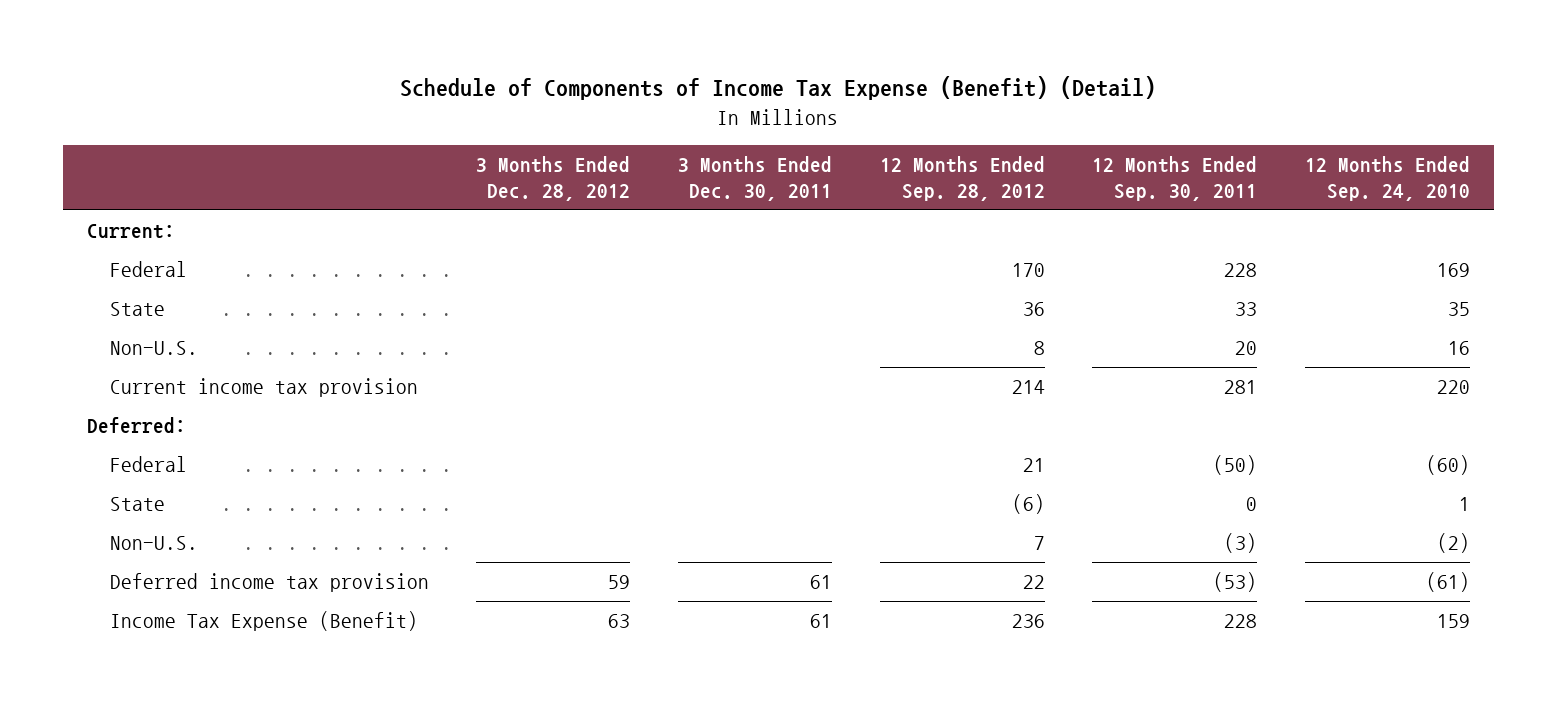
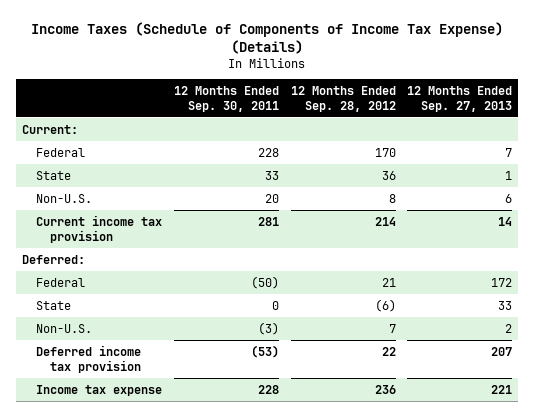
- Schedule of Components of Income Tax Expense (Benefit) (Detail)
+ Income Taxes (Schedule of Components of Income Tax Expense) (Details)
- | 3 Months Ended Dec. 28, 2012 | 3 Months Ended Dec. 30, 2011 | 12 Months Ended Sep. 28, 2012 | 12 Months Ended Sep. 30, 2011 | 12 Months Ended Sep. 24, 2010
+ | 12 Months Ended Sep. 30, 2011 | 12 Months Ended Sep. 28, 2012 | 12 Months Ended Sep. 27, 2013
- Income Tax Expense (Benefit) | 63 | 61 | 236 | 228 | 159
+ Income tax expense | 228 | 236 | 221

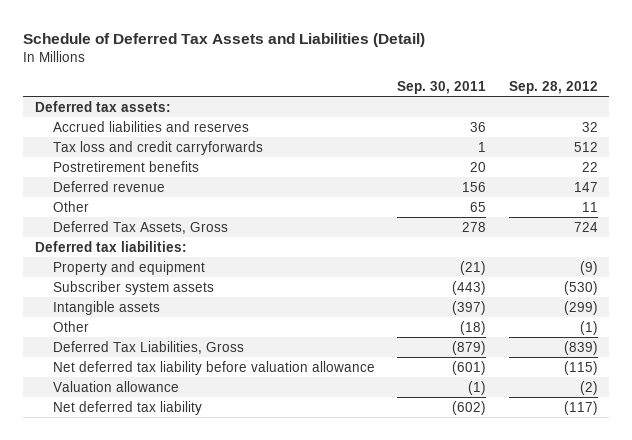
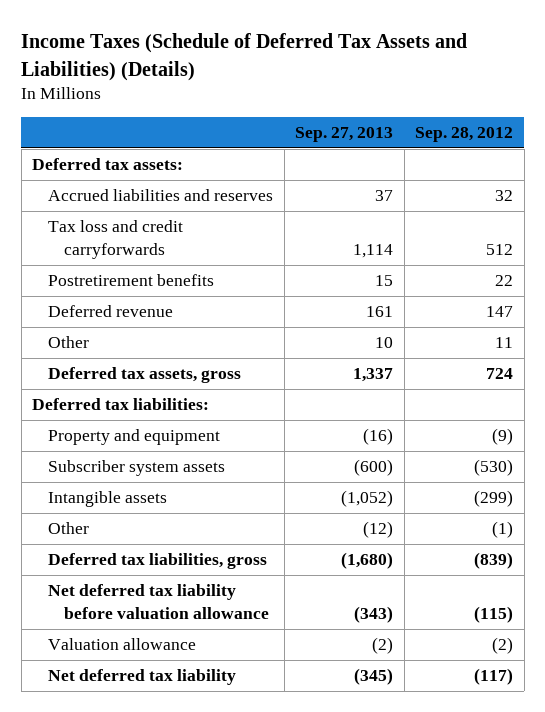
- Schedule of Deferred Tax Assets and Liabilities (Detail)
+ Income Taxes (Schedule of Deferred Tax Assets and Liabilities) (Details)
- | Sep. 30, 2011 | Sep. 28, 2012
+ | Sep. 27, 2013 | Sep. 28, 2012
- Deferred Tax Assets, Gross | 278 | 724
+ Deferred tax assets, gross | 1,337 | 724
- Deferred Tax Liabilities, Gross | (879) | (839)
+ Deferred tax liabilities, gross | (1,680) | (839)

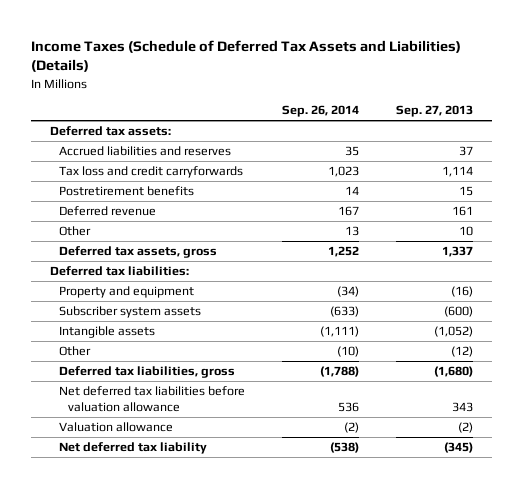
- | Sep. 27, 2013 | Sep. 28, 2012
+ | Sep. 26, 2014 | Sep. 27, 2013
- Net deferred tax liability before valuation allowance | (343) | (115)
+ Net deferred tax liabilities before valuation allowance | 536 | 343

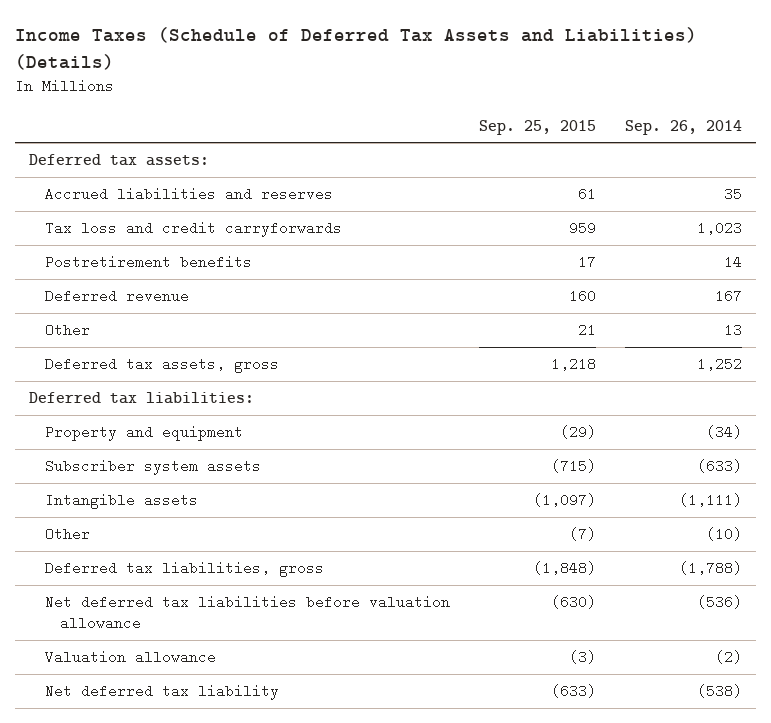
- | Sep. 26, 2014 | Sep. 27, 2013
+ | Sep. 25, 2015 | Sep. 26, 2014
- Net deferred tax liabilities before valuation allowance | 536 | 343
+ Net deferred tax liabilities before valuation allowance | (630) | (536)

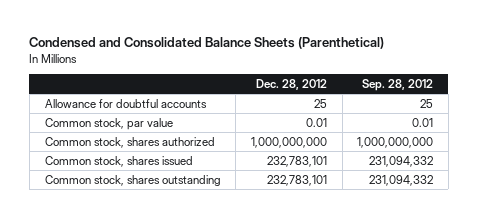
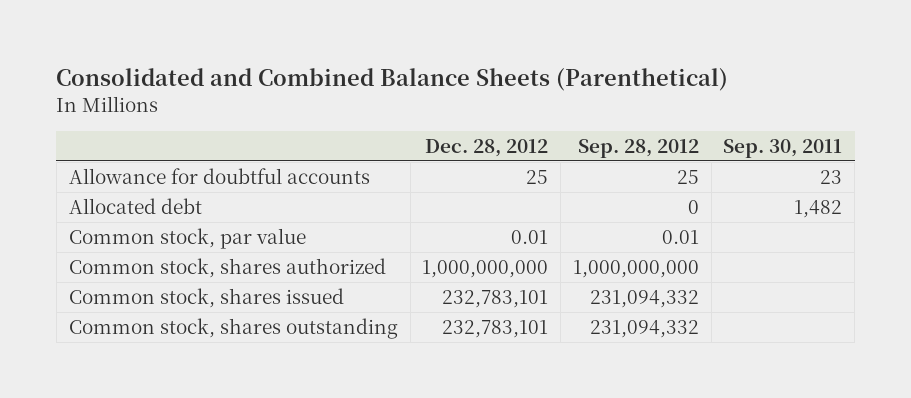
- Condensed and Consolidated Balance Sheets (Parenthetical)
+ Consolidated and Combined Balance Sheets (Parenthetical)
- | Dec. 28, 2012 | Sep. 28, 2012
+ | Dec. 28, 2012 | Sep. 28, 2012 | Sep. 30, 2011
+ Allocated debt | | 0 | 1,482

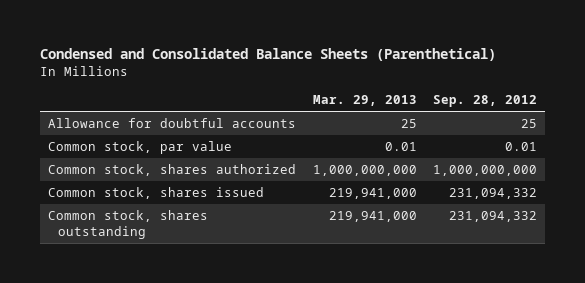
- Consolidated and Combined Balance Sheets (Parenthetical)
+ Condensed and Consolidated Balance Sheets (Parenthetical)
- | Dec. 28, 2012 | Sep. 28, 2012 | Sep. 30, 2011
+ | Mar. 29, 2013 | Sep. 28, 2012
- Allocated debt | | 0 | 1,482

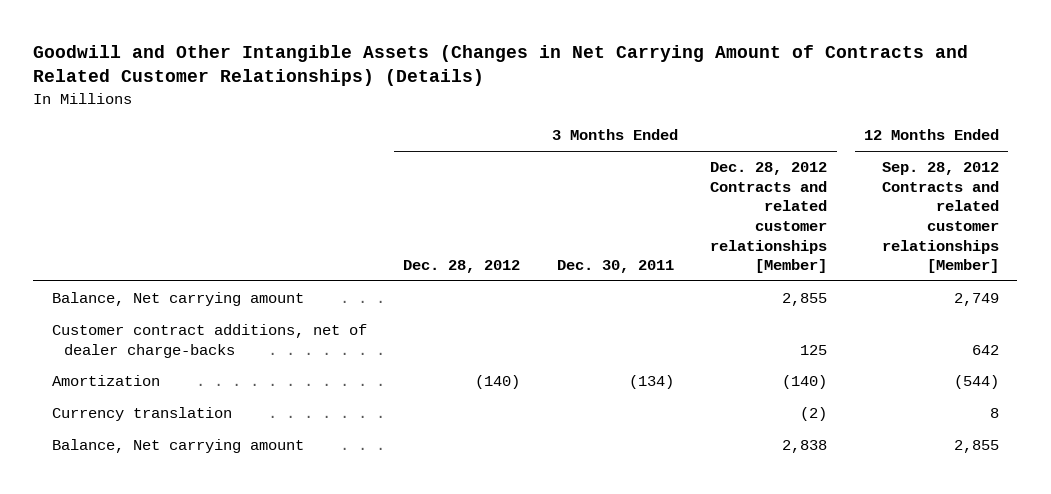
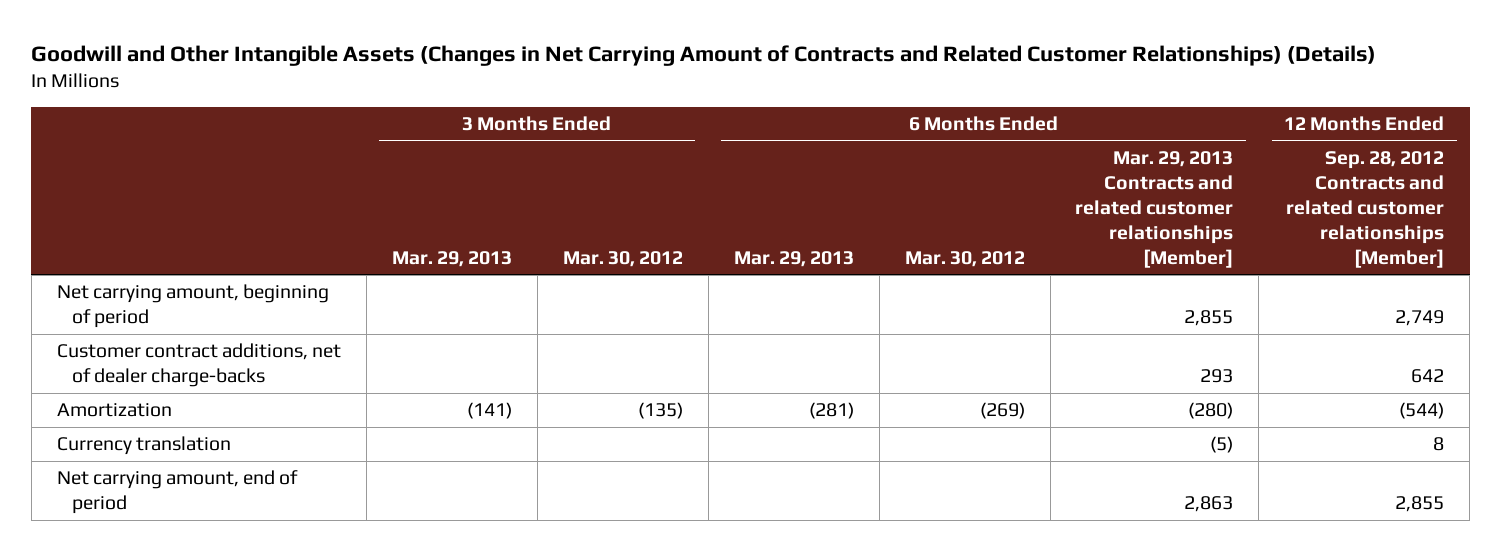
- | 3 Months Ended Dec. 28, 2012 | 3 Months Ended Dec. 30, 2011 | 3 Months Ended Dec. 28, 2012 Contracts and related customer relationships [Member] | 12 Months Ended Sep. 28, 2012 Contracts and related customer relationships [Member]
+ | 3 Months Ended Mar. 29, 2013 | 3 Months Ended Mar. 30, 2012 | 6 Months Ended Mar. 29, 2013 | 6 Months Ended Mar. 30, 2012 | 6 Months Ended Mar. 29, 2013 Contracts and related customer relationships [Member] | 12 Months Ended Sep. 28, 2012 Contracts and related customer relationships [Member]
- Balance, Net carrying amount | | | 2,855 | 2,749
+ Net carrying amount, beginning of period | | | | | 2,855 | 2,749
- Balance, Net carrying amount | | | 2,838 | 2,855
+ Net carrying amount, end of period | | | | | 2,863 | 2,855

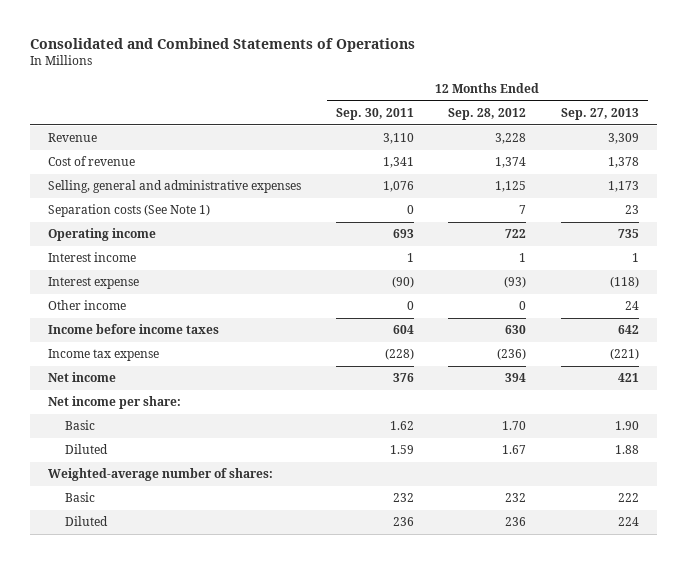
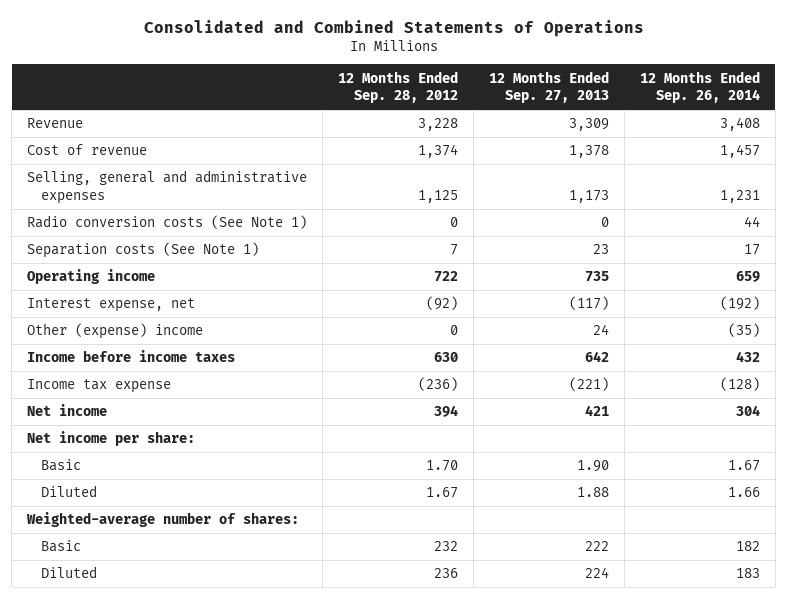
- | 12 Months Ended Sep. 30, 2011 | 12 Months Ended Sep. 28, 2012 | 12 Months Ended Sep. 27, 2013
+ | 12 Months Ended Sep. 28, 2012 | 12 Months Ended Sep. 27, 2013 | 12 Months Ended Sep. 26, 2014
+ Radio conversion costs (See Note 1) | 0 | 0 | 44
- Interest income | 1 | 1 | 1
- Interest expense | (90) | (93) | (118)
- Other income | 0 | 0 | 24
+ Interest expense, net | (92) | (117) | (192)
+ Other (expense) income | 0 | 24 | (35)

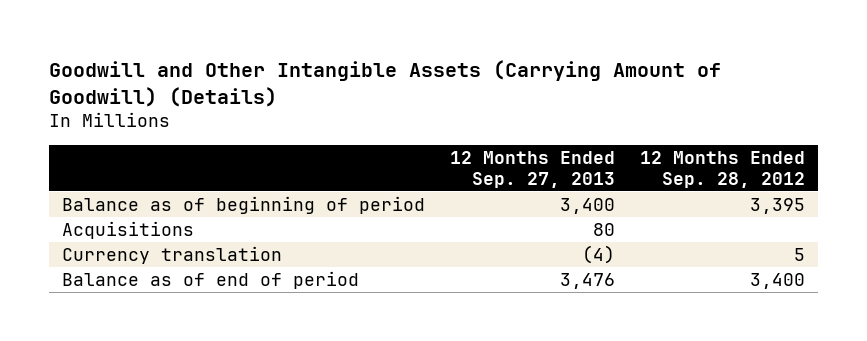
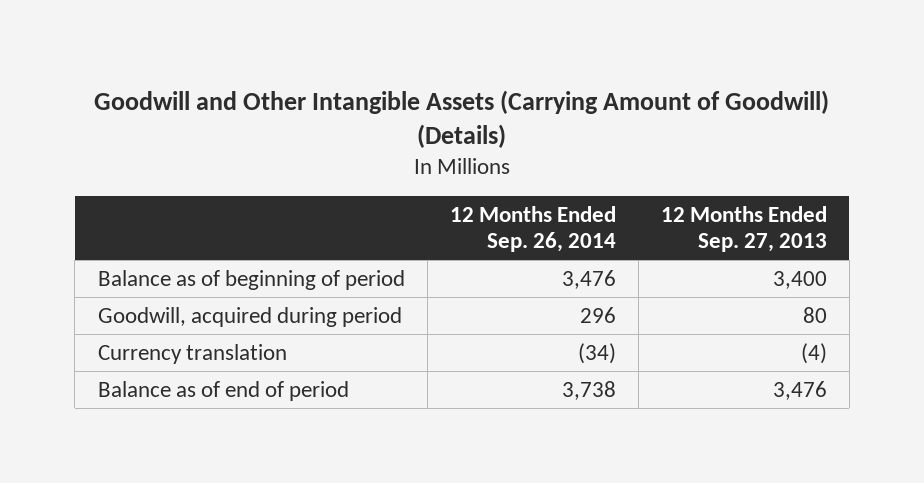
- | 12 Months Ended Sep. 27, 2013 | 12 Months Ended Sep. 28, 2012
+ | 12 Months Ended Sep. 26, 2014 | 12 Months Ended Sep. 27, 2013
- Acquisitions | 80 |
+ Goodwill, acquired during period | 296 | 80

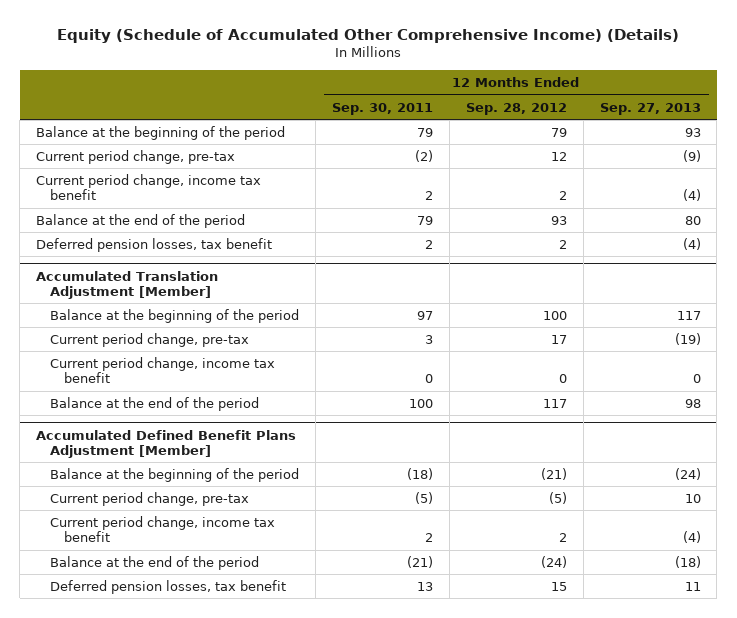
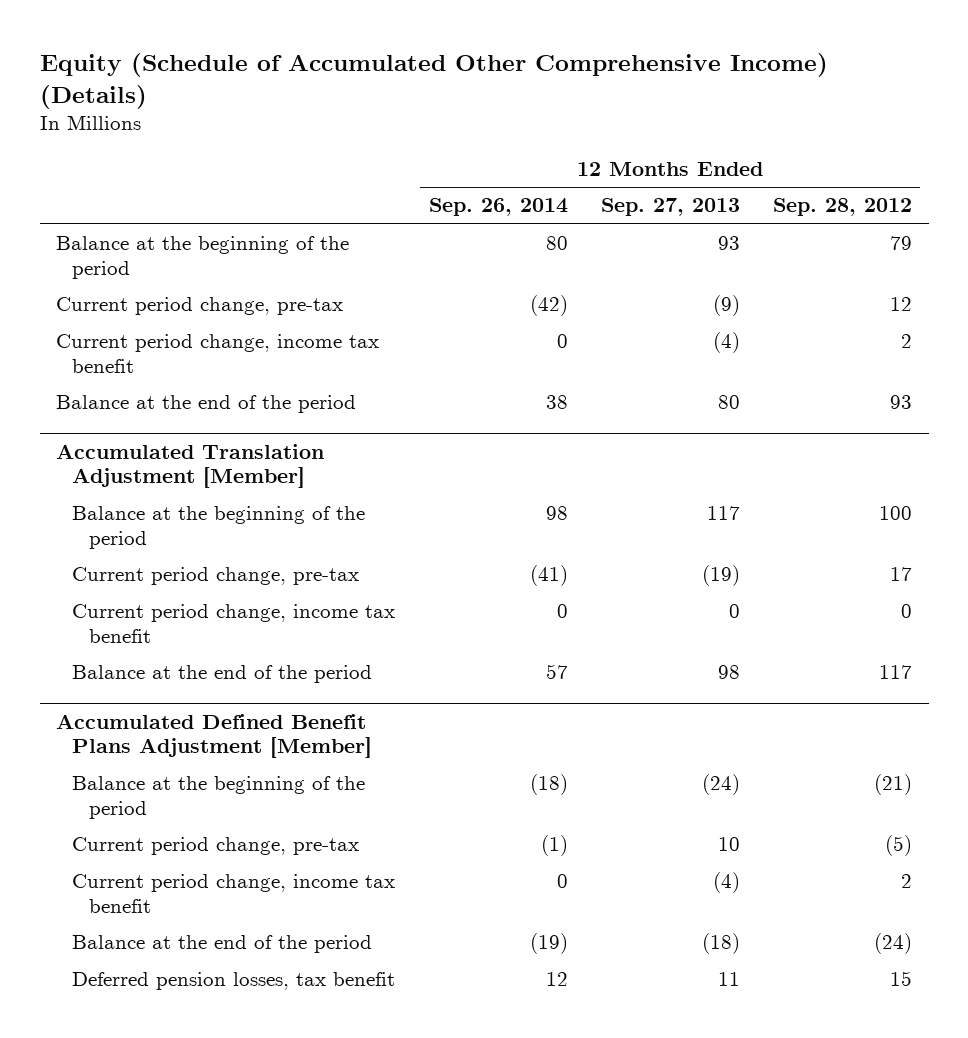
- | 12 Months Ended Sep. 30, 2011 | 12 Months Ended Sep. 28, 2012 | 12 Months Ended Sep. 27, 2013
+ | 12 Months Ended Sep. 26, 2014 | 12 Months Ended Sep. 27, 2013 | 12 Months Ended Sep. 28, 2012
- Deferred pension losses, tax benefit | 2 | 2 | (4)

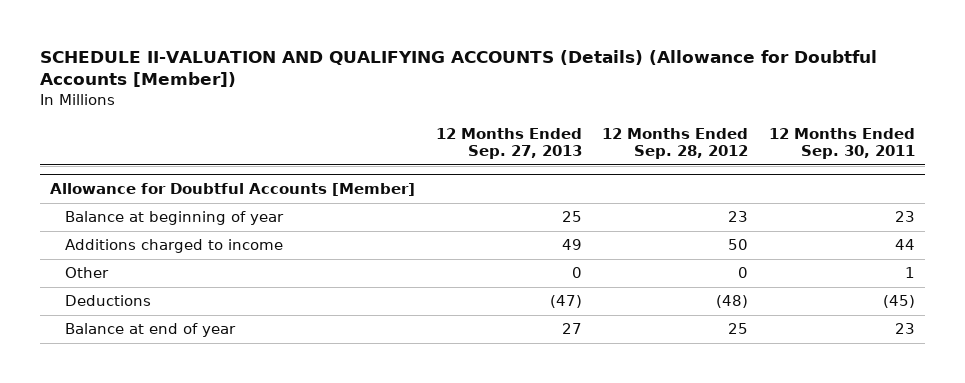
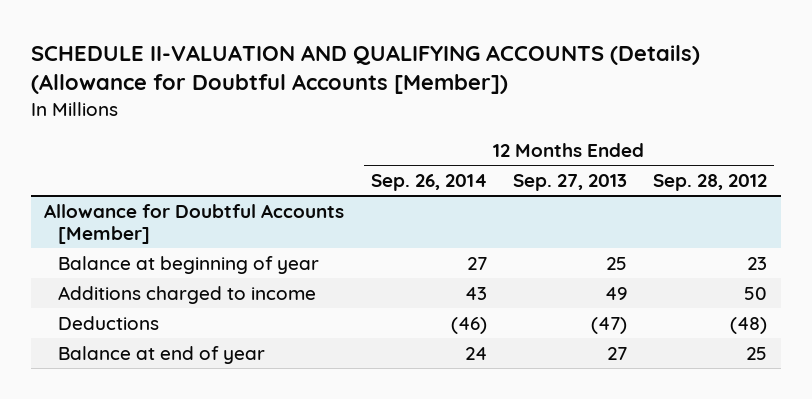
- | 12 Months Ended Sep. 27, 2013 | 12 Months Ended Sep. 28, 2012 | 12 Months Ended Sep. 30, 2011
+ | 12 Months Ended Sep. 26, 2014 | 12 Months Ended Sep. 27, 2013 | 12 Months Ended Sep. 28, 2012
@ Allowance for Doubtful Accounts [Member]
- Other | 0 | 0 | 1

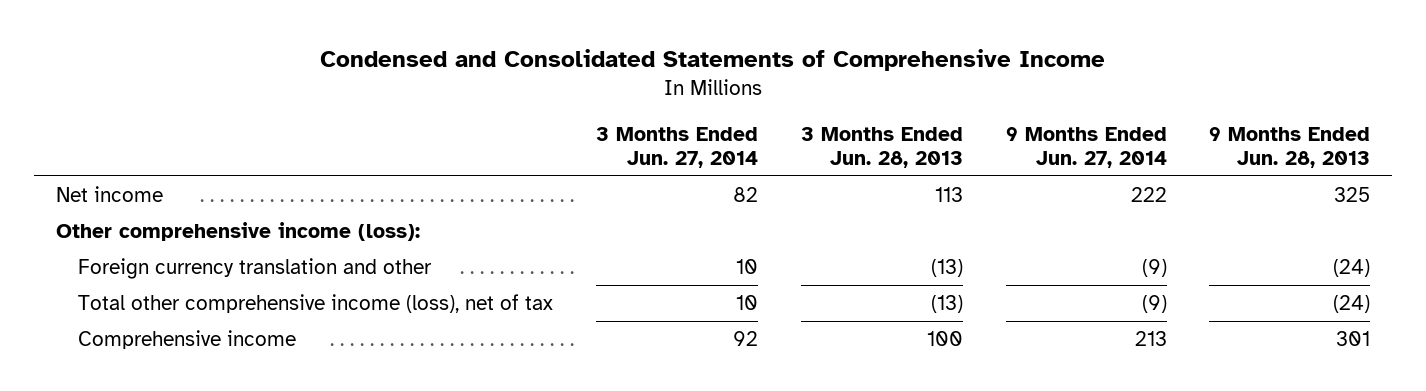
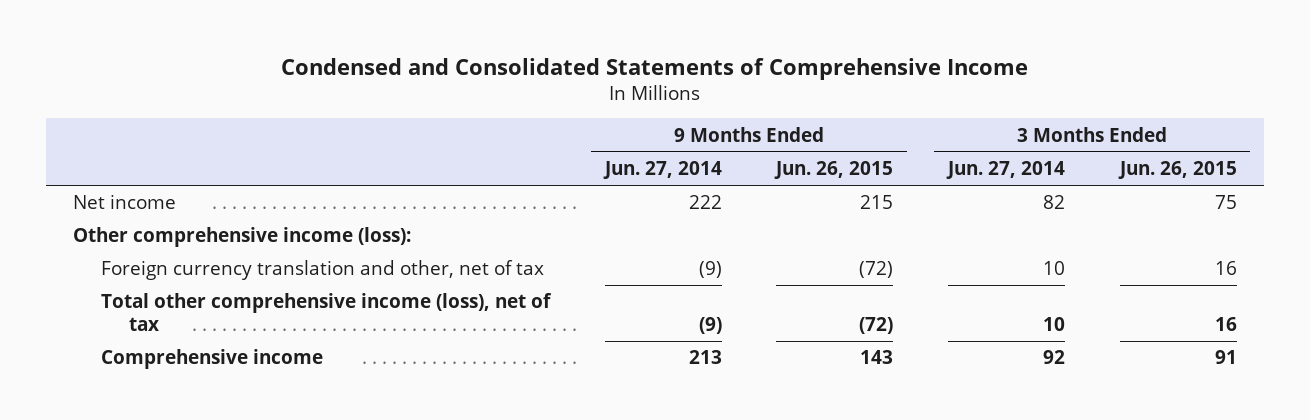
- | 3 Months Ended Jun. 27, 2014 | 3 Months Ended Jun. 28, 2013 | 9 Months Ended Jun. 27, 2014 | 9 Months Ended Jun. 28, 2013
+ | 9 Months Ended Jun. 27, 2014 | 9 Months Ended Jun. 26, 2015 | 3 Months Ended Jun. 27, 2014 | 3 Months Ended Jun. 26, 2015
- Foreign currency translation and other | 10 | (13) | (9) | (24)
+ Foreign currency translation and other, net of tax | (9) | (72) | 10 | 16

